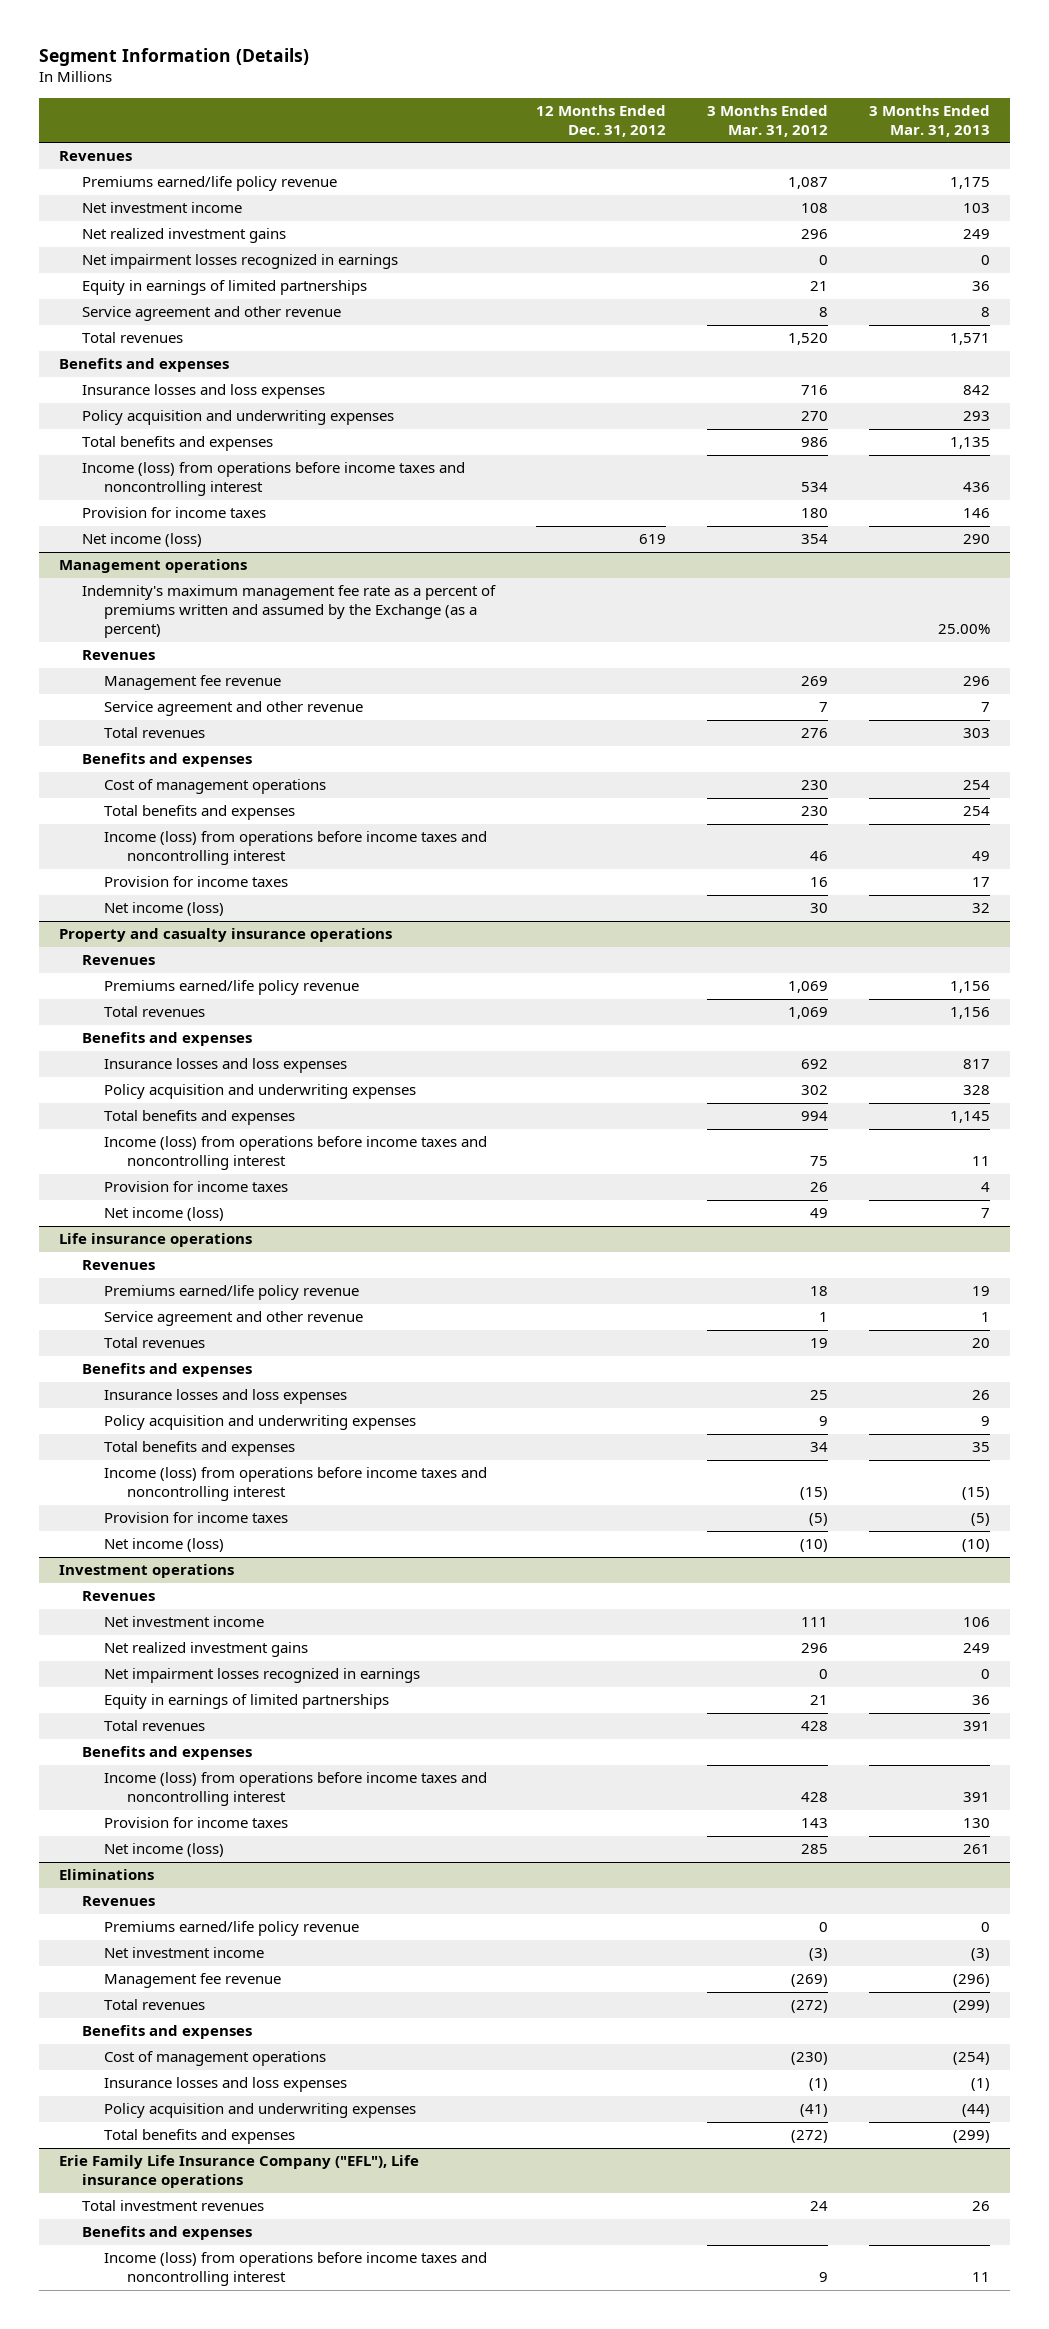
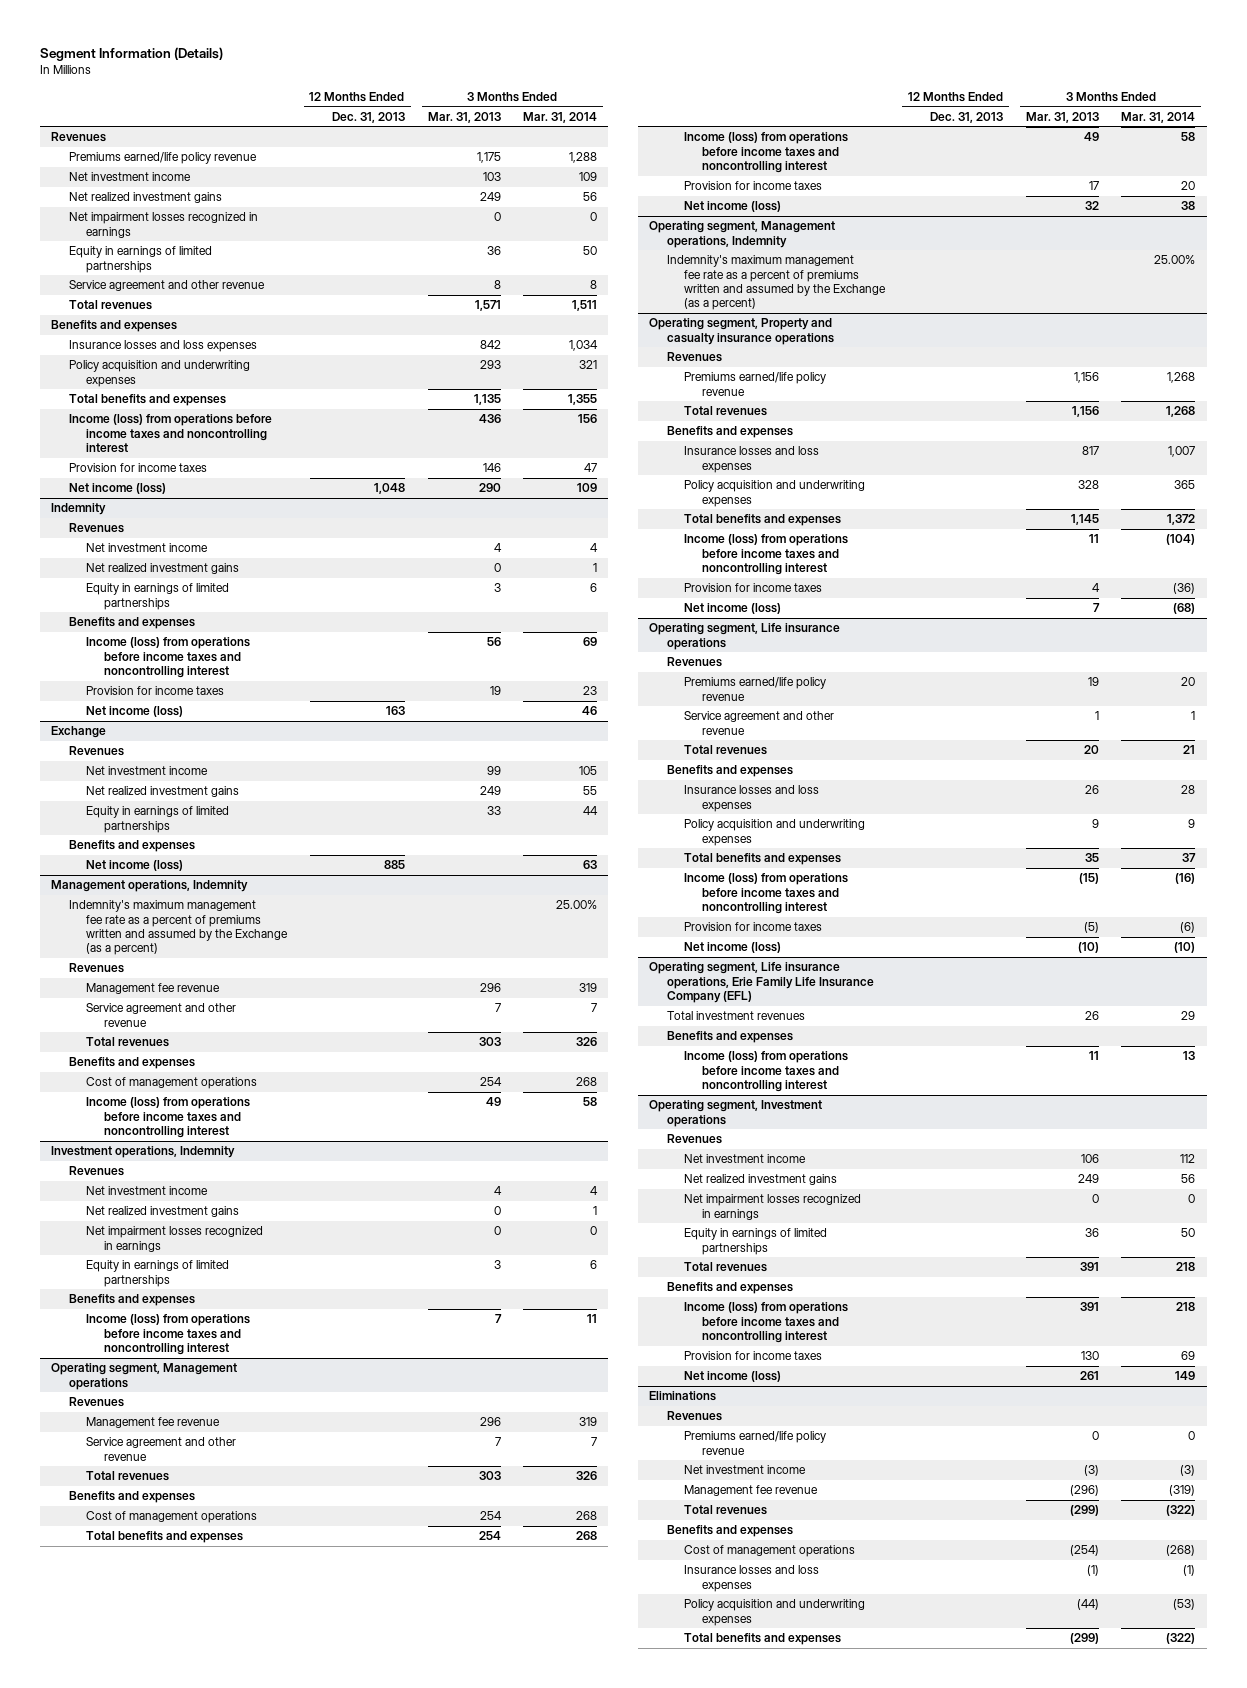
- | 12 Months Ended Dec. 31, 2012 | 3 Months Ended Mar. 31, 2012 | 3 Months Ended Mar. 31, 2013
+ | 12 Months Ended Dec. 31, 2013 | 3 Months Ended Mar. 31, 2013 | 3 Months Ended Mar. 31, 2014
- Management operations
- Indemnity's maximum management fee rate as a percent of premiums written and assumed by the Exchange (as a percent) | | | 25.00%
+ Indemnity
+ Net investment income | | 4 | 4
+ Net realized investment gains | | 0 | 1
+ Equity in earnings of limited partnerships | | 3 | 6
+ Benefits and expenses
+ Income (loss) from operations before income taxes and noncontrolling interest | | 56 | 69
+ Provision for income taxes | | 19 | 23
+ Net income (loss) | 163 | | 46
+ Exchange
+ Revenues
+ Net investment income | | 99 | 105
+ Net realized investment gains | | 249 | 55
+ Equity in earnings of limited partnerships | | 33 | 44
+ Benefits and expenses
+ Net income (loss) | 885 | | 63
+ Management operations, Indemnity
+ Indemnity's maximum management fee rate as a percent of premiums written and assumed by the Exchange (as a percent) | | | 25.00%
+ Revenues
+ Income (loss) from operations before income taxes and noncontrolling interest | | 49 | 58
+ Investment operations, Indemnity
+ Revenues
+ Net investment income | | 4 | 4
+ Net realized investment gains | | 0 | 1
+ Net impairment losses recognized in earnings | | 0 | 0
+ Equity in earnings of limited partnerships | | 3 | 6
+ Benefits and expenses
+ Income (loss) from operations before income taxes and noncontrolling interest | | 7 | 11
+ Operating segment, Management operations
+ Revenues
+ Management fee revenue | | 296 | 319
+ Service agreement and other revenue | | 7 | 7
+ Total revenues | | 303 | 326
+ Benefits and expenses
+ Cost of management operations | | 254 | 268
- Property and casualty insurance operations
+ Operating segment, Management operations, Indemnity
+ Indemnity's maximum management fee rate as a percent of premiums written and assumed by the Exchange (as a percent) | | | 25.00%
+ Operating segment, Property and casualty insurance operations
- Life insurance operations
+ Operating segment, Life insurance operations
- Investment operations
+ Operating segment, Life insurance operations, Erie Family Life Insurance Company (EFL)
+ Total investment revenues | | 26 | 29
+ Benefits and expenses
+ Income (loss) from operations before income taxes and noncontrolling interest | | 11 | 13
+ Operating segment, Investment operations
- Erie Family Life Insurance Company ("EFL"), Life insurance operations
- Total investment revenues | | 24 | 26
- Benefits and expenses
- Income (loss) from operations before income taxes and noncontrolling interest | | 9 | 11

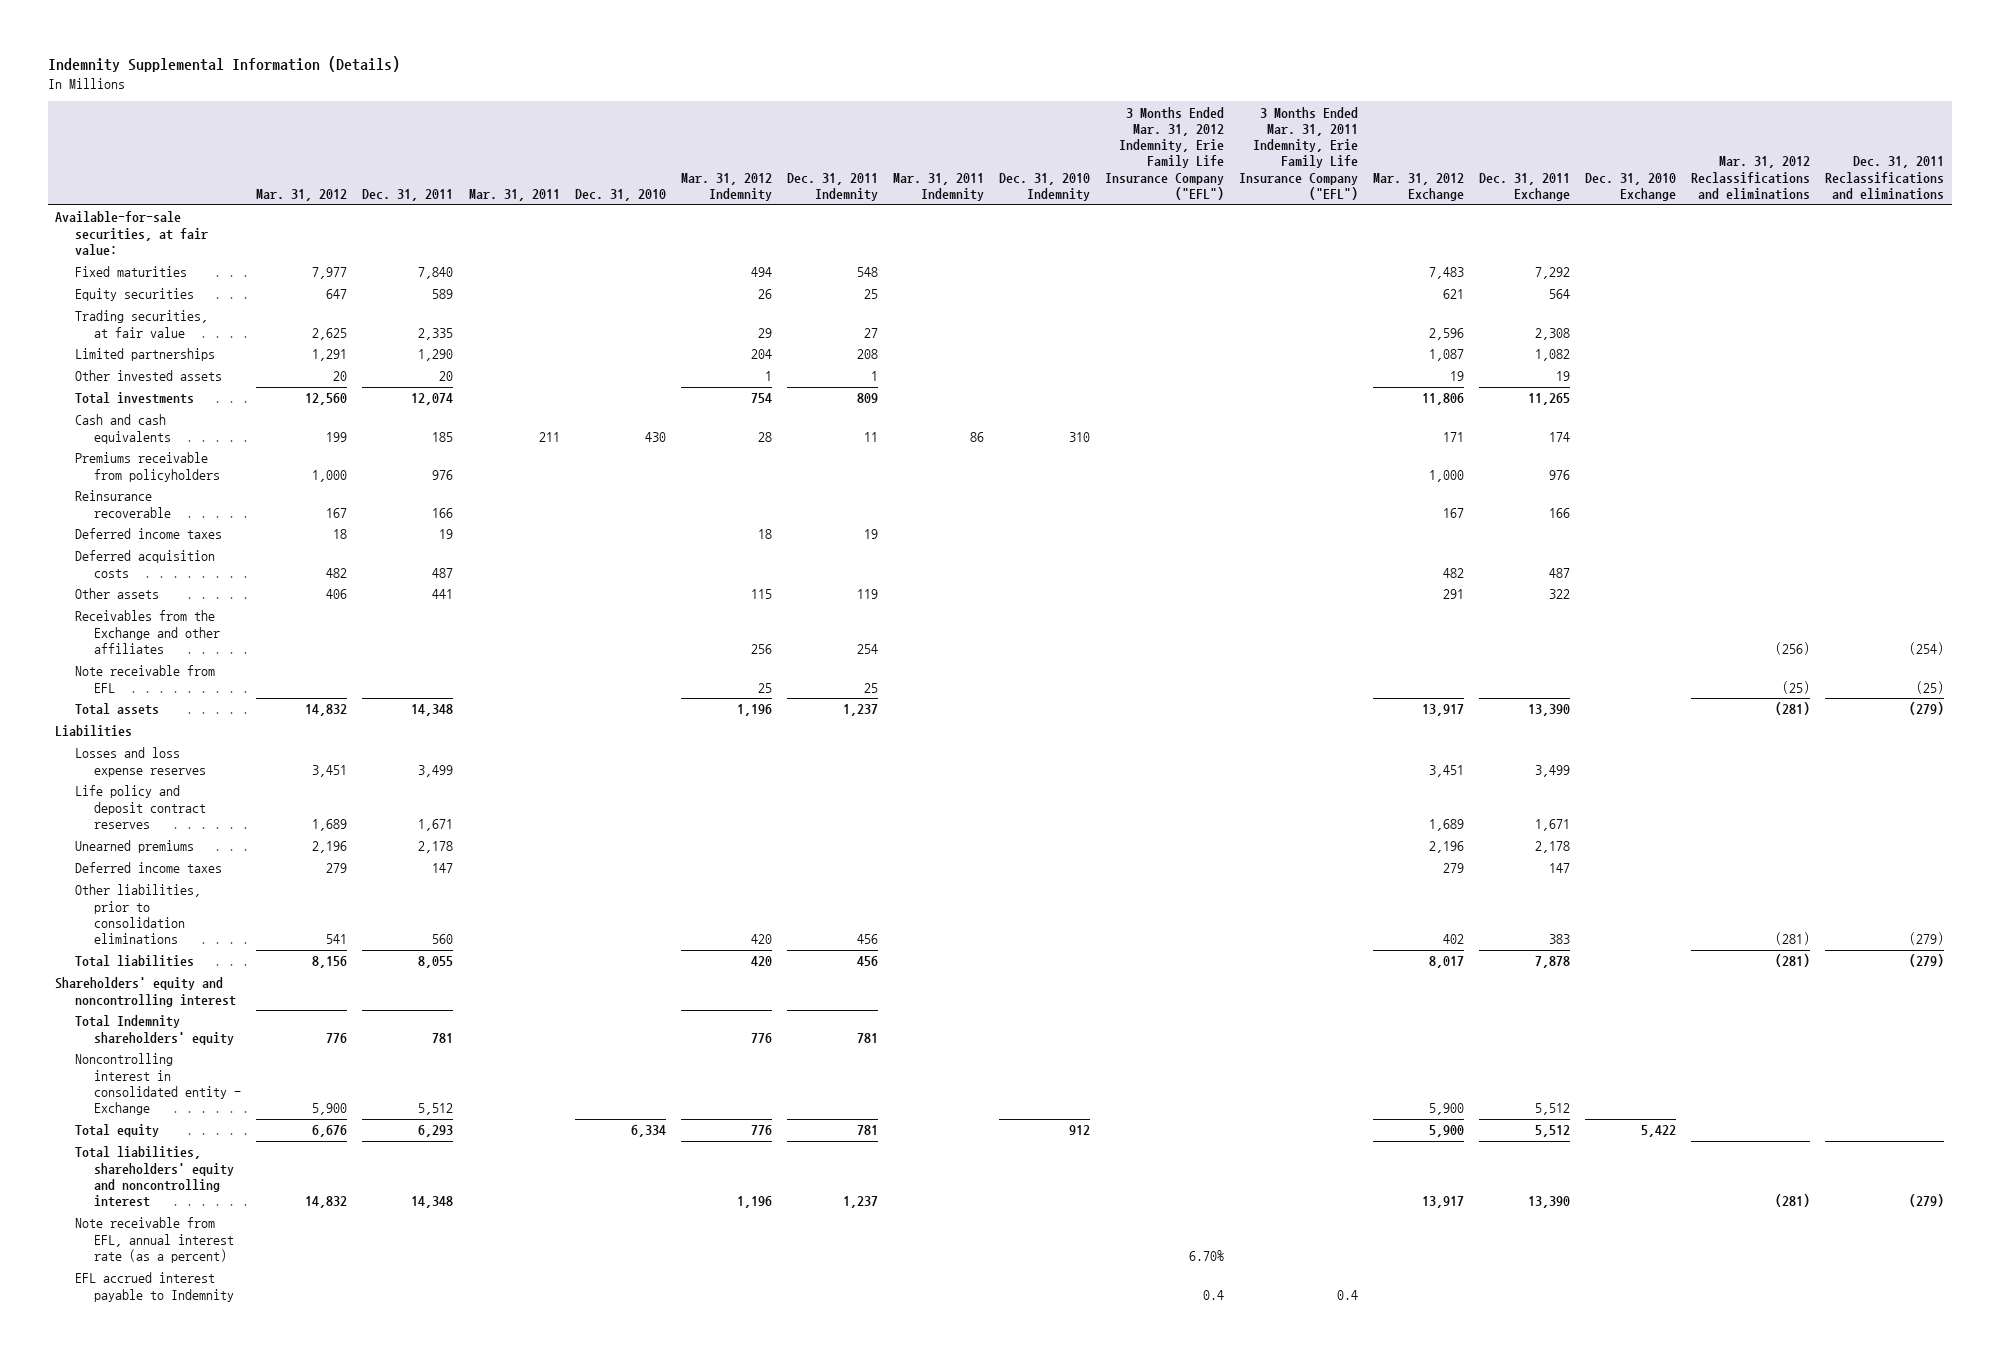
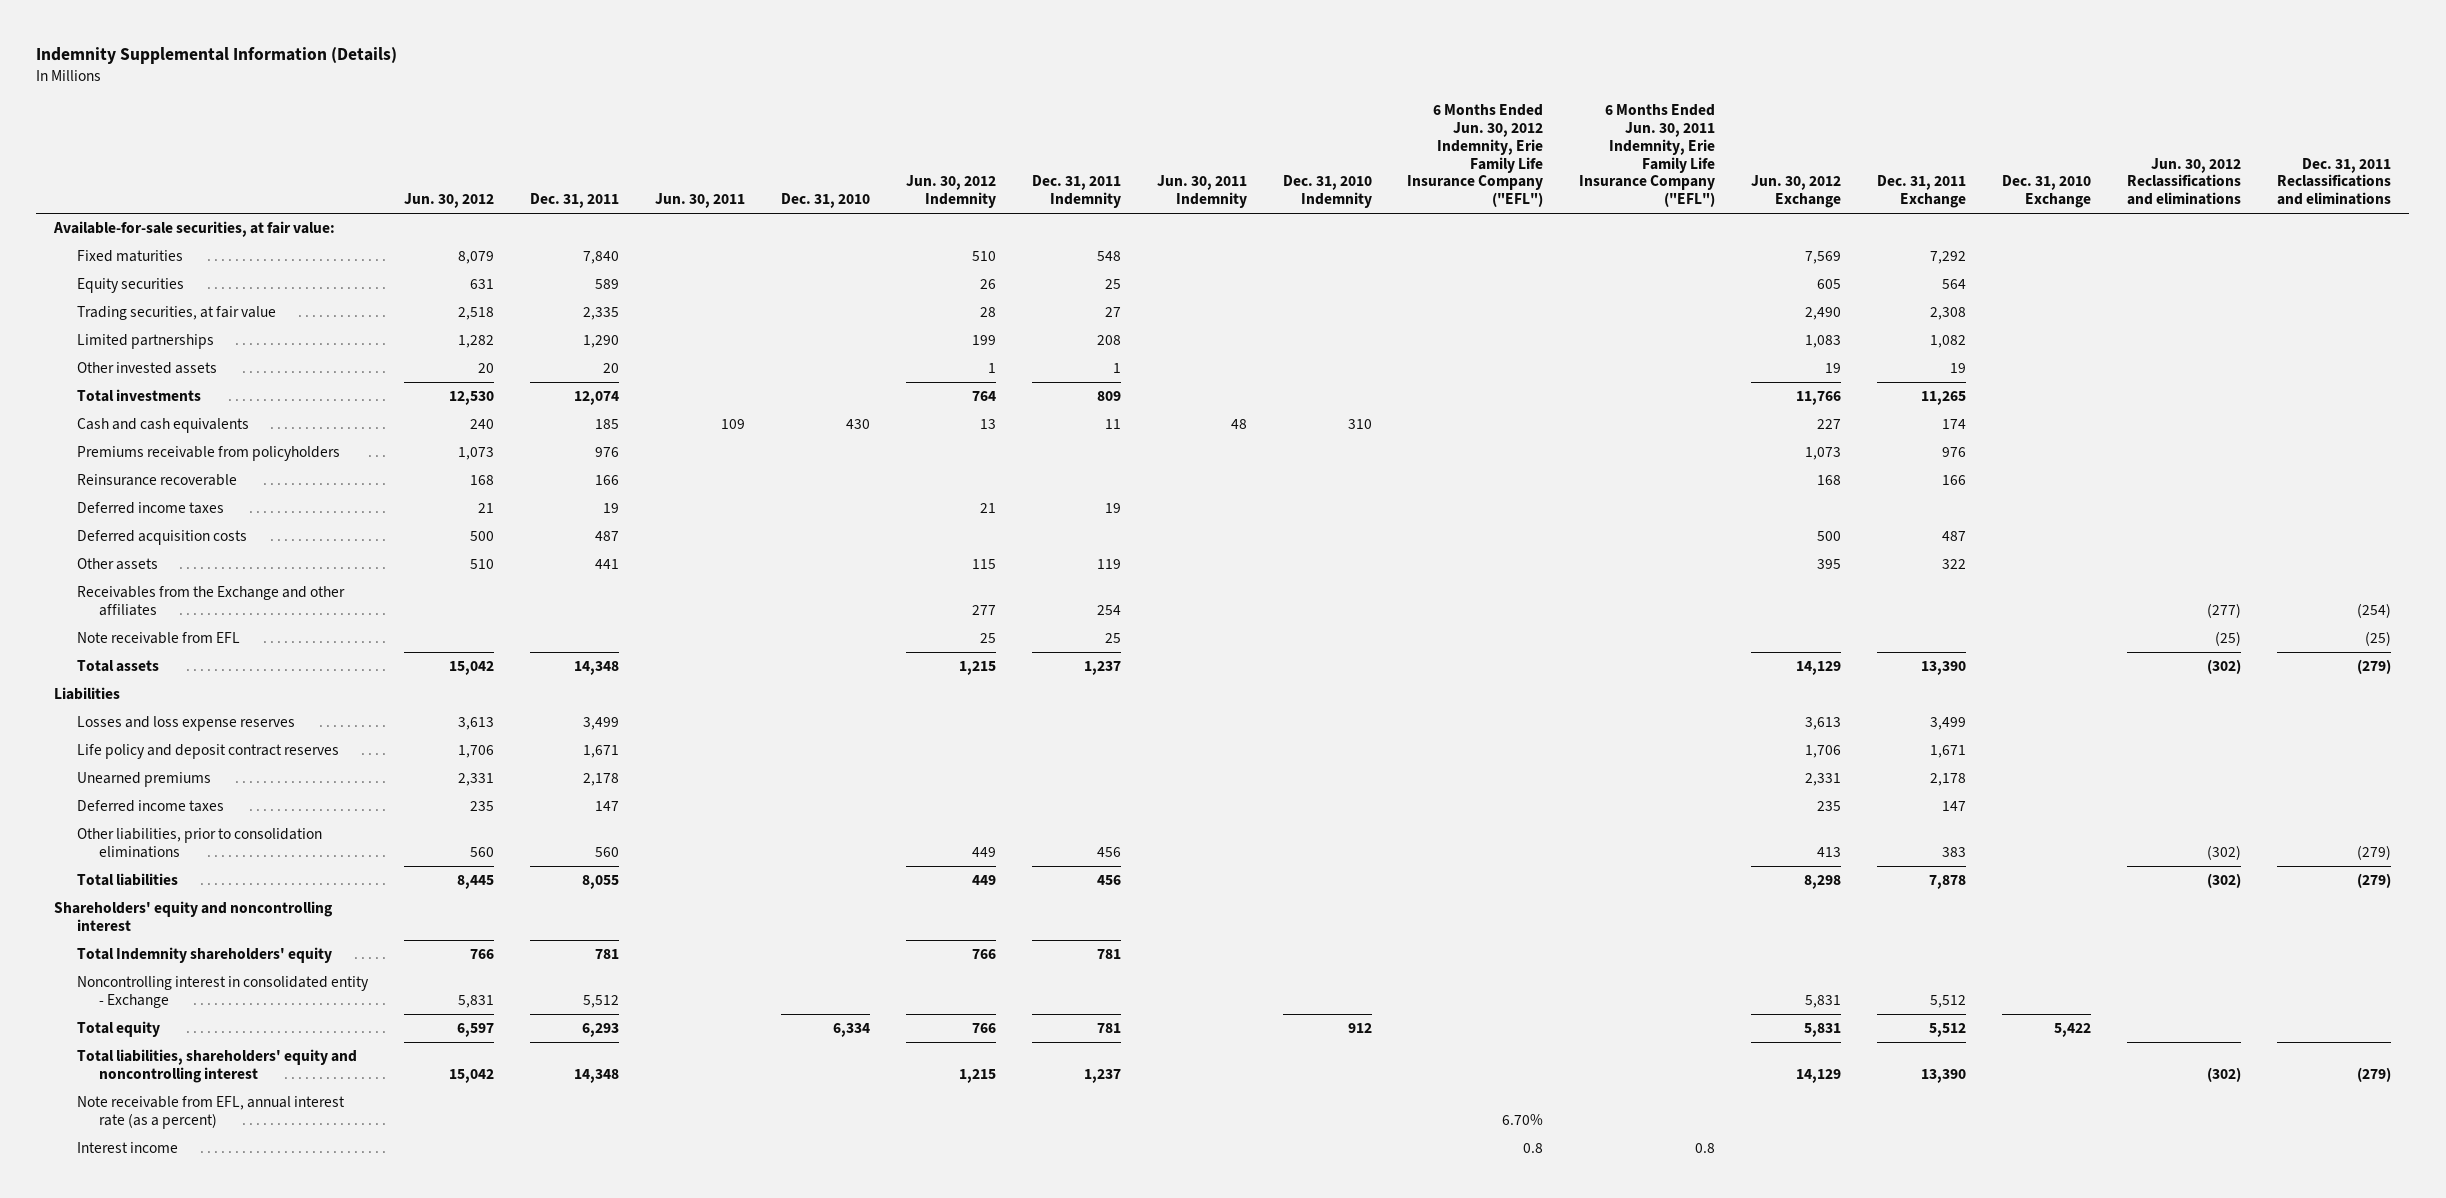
- | Mar. 31, 2012 | Dec. 31, 2011 | Mar. 31, 2011 | Dec. 31, 2010 | Mar. 31, 2012 Indemnity | Dec. 31, 2011 Indemnity | Mar. 31, 2011 Indemnity | Dec. 31, 2010 Indemnity | 3 Months Ended Mar. 31, 2012 Indemnity, Erie Family Life Insurance Company ("EFL") | 3 Months Ended Mar. 31, 2011 Indemnity, Erie Family Life Insurance Company ("EFL") | Mar. 31, 2012 Exchange | Dec. 31, 2011 Exchange | Dec. 31, 2010 Exchange | Mar. 31, 2012 Reclassifications and eliminations | Dec. 31, 2011 Reclassifications and eliminations
+ | Jun. 30, 2012 | Dec. 31, 2011 | Jun. 30, 2011 | Dec. 31, 2010 | Jun. 30, 2012 Indemnity | Dec. 31, 2011 Indemnity | Jun. 30, 2011 Indemnity | Dec. 31, 2010 Indemnity | 6 Months Ended Jun. 30, 2012 Indemnity, Erie Family Life Insurance Company ("EFL") | 6 Months Ended Jun. 30, 2011 Indemnity, Erie Family Life Insurance Company ("EFL") | Jun. 30, 2012 Exchange | Dec. 31, 2011 Exchange | Dec. 31, 2010 Exchange | Jun. 30, 2012 Reclassifications and eliminations | Dec. 31, 2011 Reclassifications and eliminations
- EFL accrued interest payable to Indemnity | | | | | | | | | 0.4 | 0.4 | | | | |
+ Interest income | | | | | | | | | 0.8 | 0.8 | | | | |

